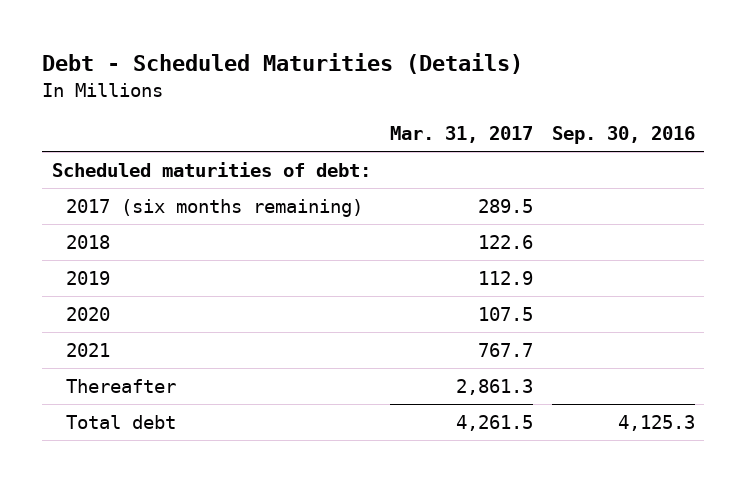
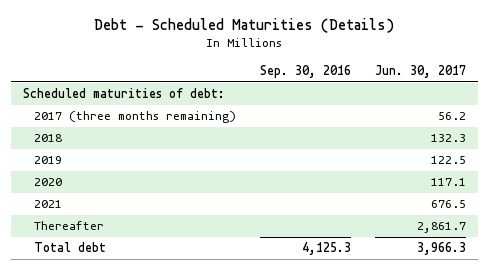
- | Mar. 31, 2017 | Sep. 30, 2016
+ | Sep. 30, 2016 | Jun. 30, 2017
- 2017 (six months remaining) | 289.5 |
+ 2017 (three months remaining) | | 56.2

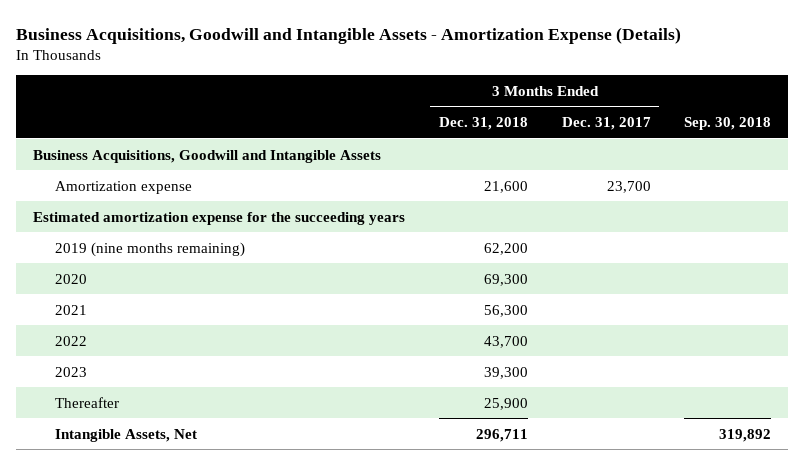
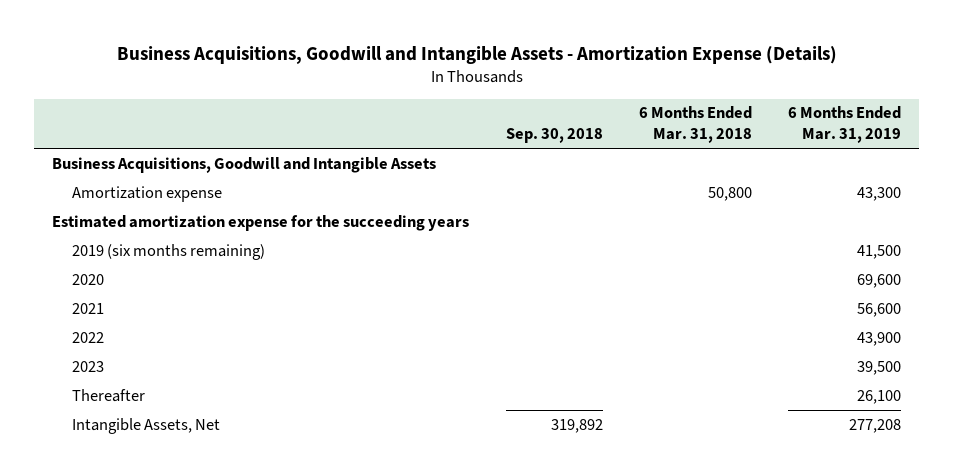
- | 3 Months Ended Dec. 31, 2018 | 3 Months Ended Dec. 31, 2017 | Sep. 30, 2018
+ | Sep. 30, 2018 | 6 Months Ended Mar. 31, 2018 | 6 Months Ended Mar. 31, 2019
- 2019 (nine months remaining) | 62,200 | |
+ 2019 (six months remaining) | | | 41,500

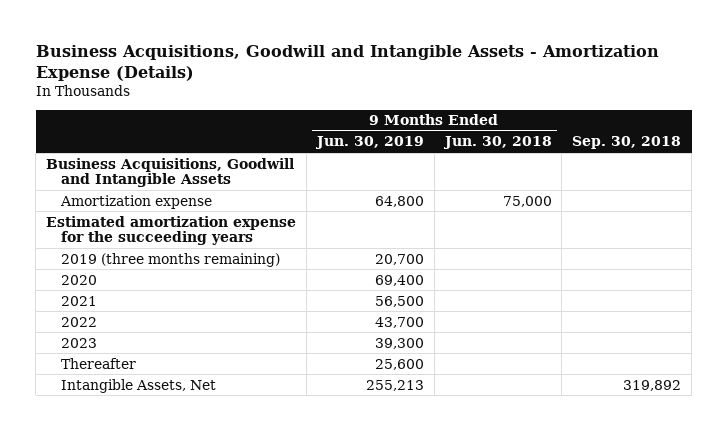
- | Sep. 30, 2018 | 6 Months Ended Mar. 31, 2018 | 6 Months Ended Mar. 31, 2019
+ | 9 Months Ended Jun. 30, 2019 | 9 Months Ended Jun. 30, 2018 | Sep. 30, 2018
- 2019 (six months remaining) | | | 41,500
+ 2019 (three months remaining) | 20,700 | |

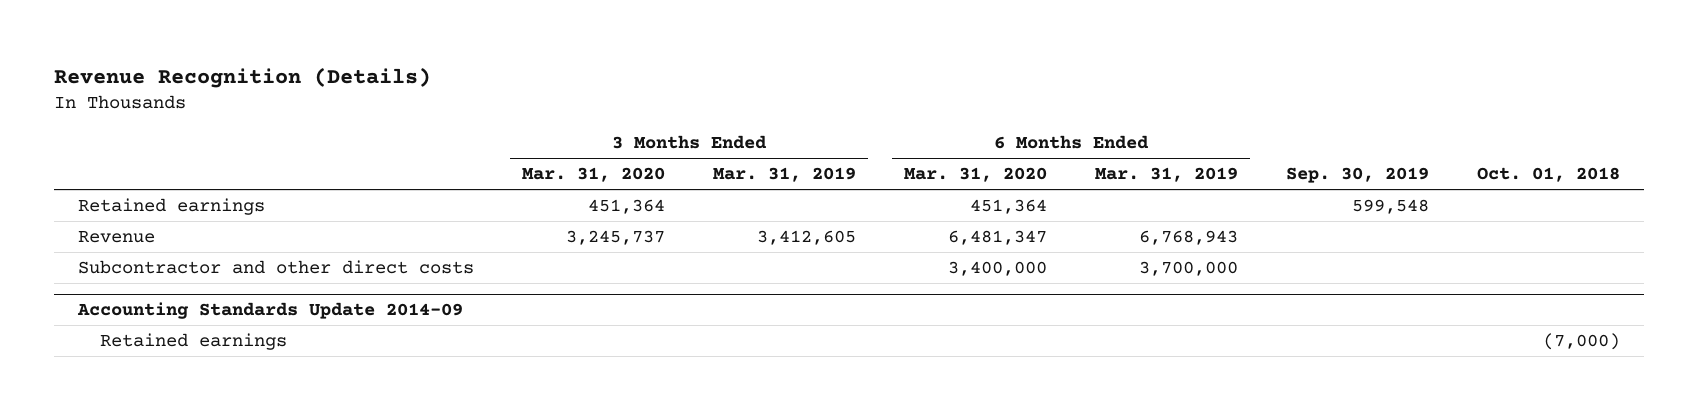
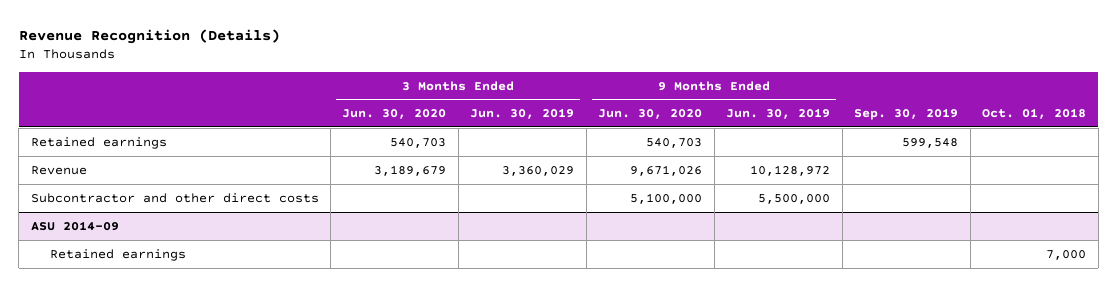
- | 3 Months Ended Mar. 31, 2020 | 3 Months Ended Mar. 31, 2019 | 6 Months Ended Mar. 31, 2020 | 6 Months Ended Mar. 31, 2019 | Sep. 30, 2019 | Oct. 01, 2018
+ | 3 Months Ended Jun. 30, 2020 | 3 Months Ended Jun. 30, 2019 | 9 Months Ended Jun. 30, 2020 | 9 Months Ended Jun. 30, 2019 | Sep. 30, 2019 | Oct. 01, 2018
- Accounting Standards Update 2014-09
- Retained earnings | | | | | | (7,000)
+ ASU 2014-09
+ Retained earnings | | | | | | 7,000

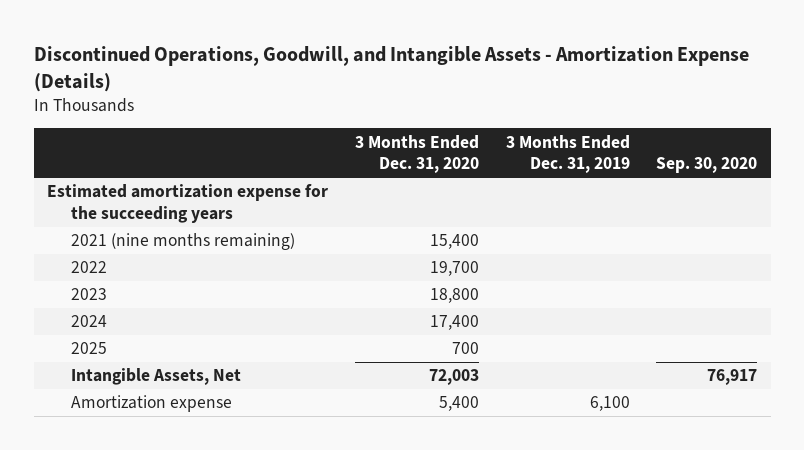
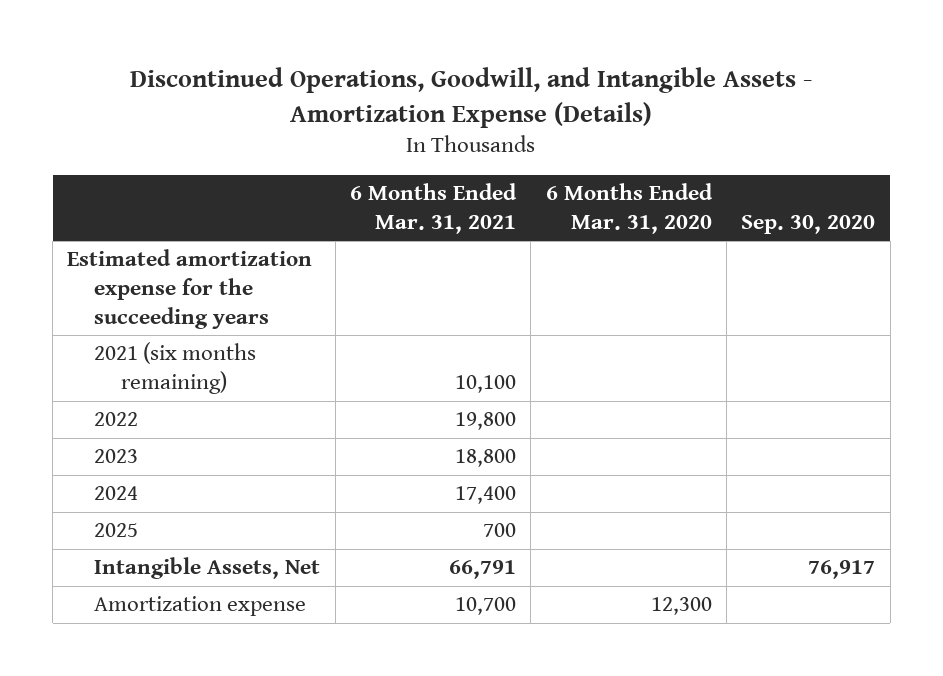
- | 3 Months Ended Dec. 31, 2020 | 3 Months Ended Dec. 31, 2019 | Sep. 30, 2020
+ | 6 Months Ended Mar. 31, 2021 | 6 Months Ended Mar. 31, 2020 | Sep. 30, 2020
- 2021 (nine months remaining) | 15,400 | |
+ 2021 (six months remaining) | 10,100 | |

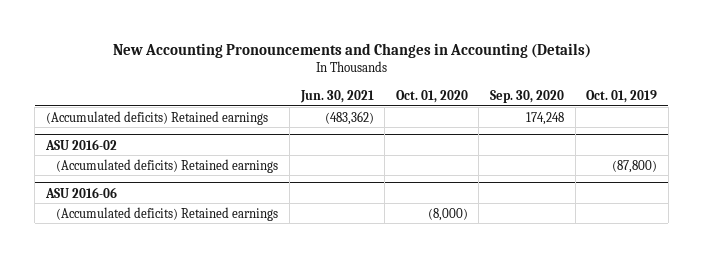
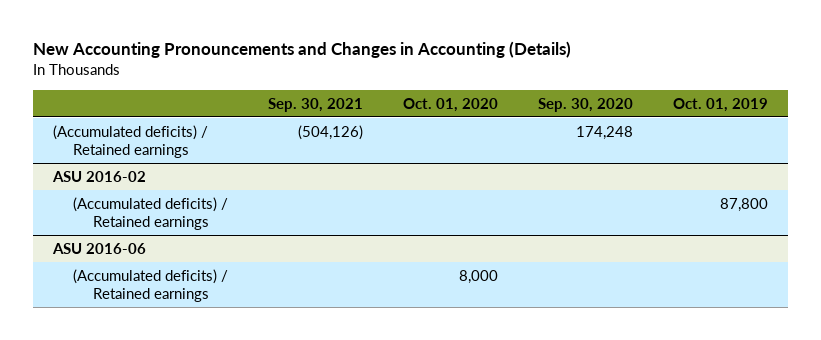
- | Jun. 30, 2021 | Oct. 01, 2020 | Sep. 30, 2020 | Oct. 01, 2019
+ | Sep. 30, 2021 | Oct. 01, 2020 | Sep. 30, 2020 | Oct. 01, 2019
- (Accumulated deficits) Retained earnings | (483,362) | | 174,248 |
+ (Accumulated deficits) / Retained earnings | (504,126) | | 174,248 |
@ ASU 2016-02
- (Accumulated deficits) Retained earnings | | | | (87,800)
+ (Accumulated deficits) / Retained earnings | | | | 87,800
@ ASU 2016-06
- (Accumulated deficits) Retained earnings | | (8,000) | |
+ (Accumulated deficits) / Retained earnings | | 8,000 | |

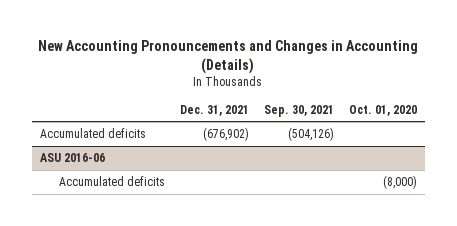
- | Sep. 30, 2021 | Oct. 01, 2020 | Sep. 30, 2020 | Oct. 01, 2019
+ | Dec. 31, 2021 | Sep. 30, 2021 | Oct. 01, 2020
- (Accumulated deficits) / Retained earnings | (504,126) | | 174,248 |
- ASU 2016-02
- (Accumulated deficits) / Retained earnings | | | | 87,800
+ Accumulated deficits | (676,902) | (504,126) |
@ ASU 2016-06
- (Accumulated deficits) / Retained earnings | | 8,000 | |
+ Accumulated deficits | | | (8,000)

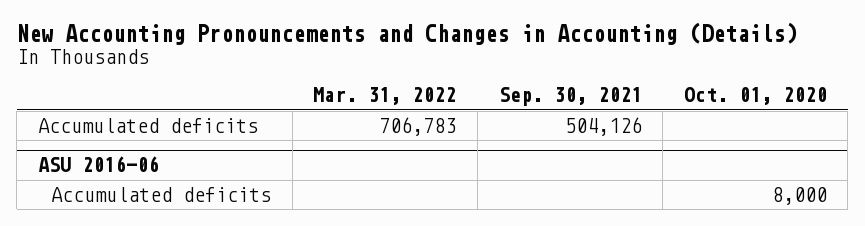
- | Dec. 31, 2021 | Sep. 30, 2021 | Oct. 01, 2020
+ | Mar. 31, 2022 | Sep. 30, 2021 | Oct. 01, 2020
- Accumulated deficits | (676,902) | (504,126) |
+ Accumulated deficits | 706,783 | 504,126 |
@ ASU 2016-06
- Accumulated deficits | | | (8,000)
+ Accumulated deficits | | | 8,000

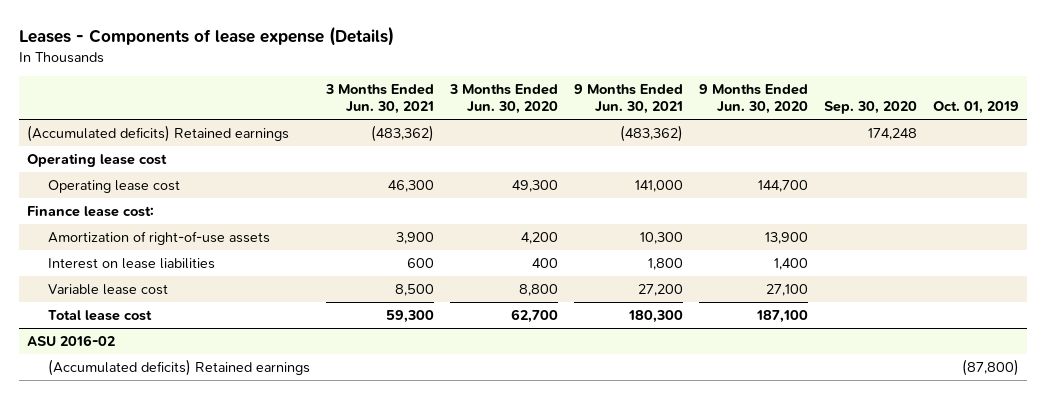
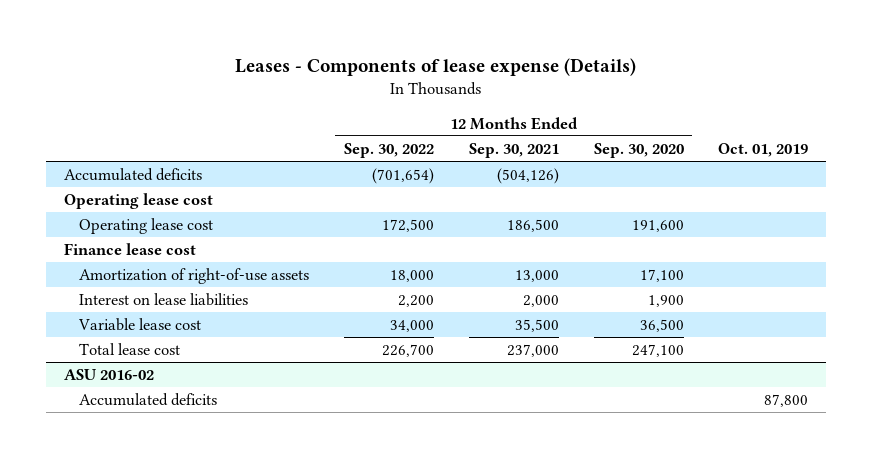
- | 3 Months Ended Jun. 30, 2021 | 3 Months Ended Jun. 30, 2020 | 9 Months Ended Jun. 30, 2021 | 9 Months Ended Jun. 30, 2020 | Sep. 30, 2020 | Oct. 01, 2019
+ | 12 Months Ended Sep. 30, 2022 | 12 Months Ended Sep. 30, 2021 | 12 Months Ended Sep. 30, 2020 | Oct. 01, 2019
- (Accumulated deficits) Retained earnings | (483,362) | | (483,362) | | 174,248 |
+ Accumulated deficits | (701,654) | (504,126) | |
- Finance lease cost:
+ Finance lease cost
@ ASU 2016-02
- (Accumulated deficits) Retained earnings | | | | | | (87,800)
+ Accumulated deficits | | | | 87,800

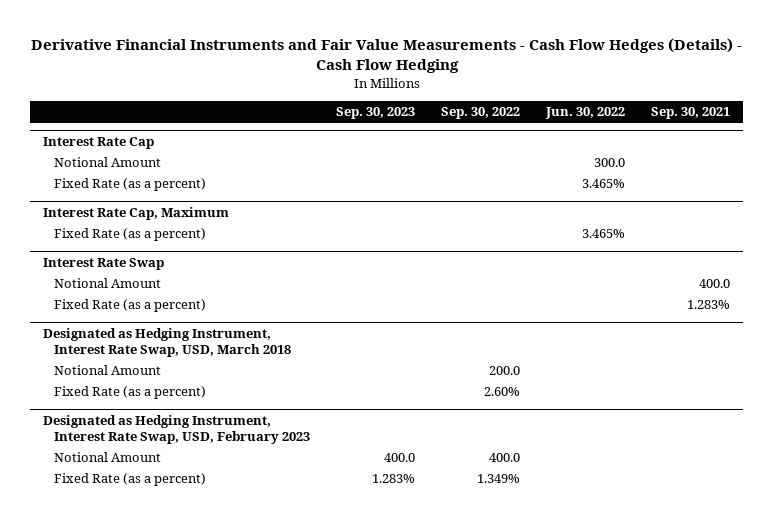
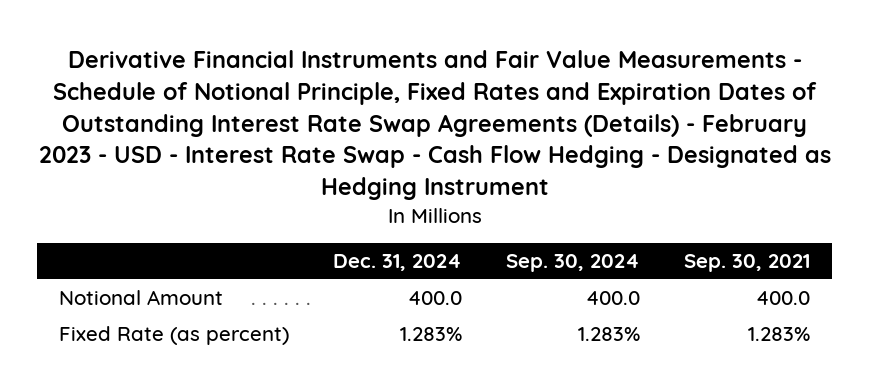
- Derivative Financial Instruments and Fair Value Measurements - Cash Flow Hedges (Details) - Cash Flow Hedging
+ Derivative Financial Instruments and Fair Value Measurements - Schedule of Notional Principle, Fixed Rates and Expiration Dates of Outstanding Interest Rate Swap Agreements (Details) - February 2023 - USD - Interest Rate Swap - Cash Flow Hedging - Designated as Hedging Instrument
- | Sep. 30, 2023 | Sep. 30, 2022 | Jun. 30, 2022 | Sep. 30, 2021
+ | Dec. 31, 2024 | Sep. 30, 2024 | Sep. 30, 2021
- Interest Rate Cap
- Notional Amount | | | 300.0 |
- Fixed Rate (as a percent) | | | 3.465% |
- Interest Rate Cap, Maximum
- Fixed Rate (as a percent) | | | 3.465% |
- Interest Rate Swap
- Fixed Rate (as a percent) | | | | 1.283%
- Designated as Hedging Instrument, Interest Rate Swap, USD, March 2018
- Notional Amount | | 200.0 | |
- Fixed Rate (as a percent) | | 2.60% | |
- Designated as Hedging Instrument, Interest Rate Swap, USD, February 2023
- Notional Amount | 400.0 | 400.0 | |
- Fixed Rate (as a percent) | 1.283% | 1.349% | |
+ Fixed Rate (as percent) | 1.283% | 1.283% | 1.283%

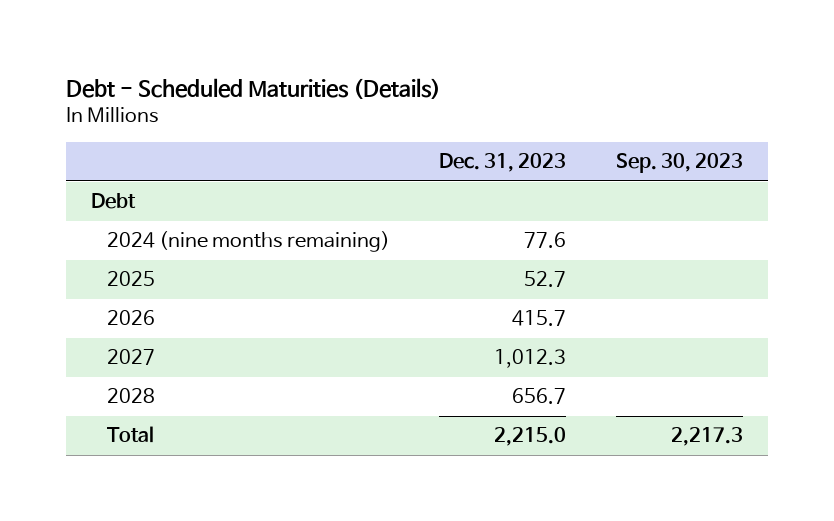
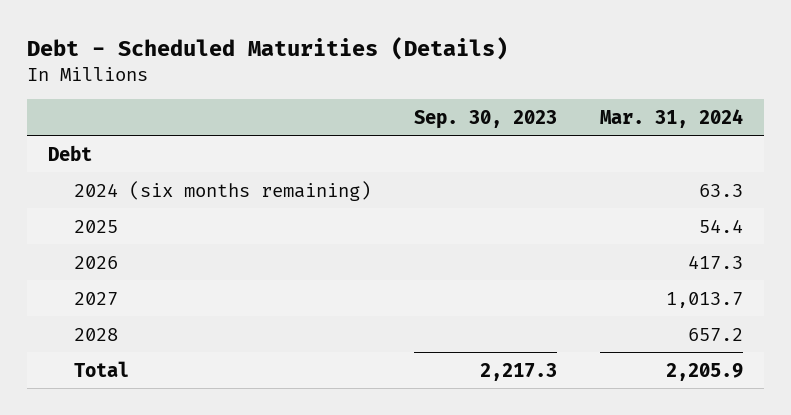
- | Dec. 31, 2023 | Sep. 30, 2023
+ | Sep. 30, 2023 | Mar. 31, 2024
- 2024 (nine months remaining) | 77.6 |
+ 2024 (six months remaining) | | 63.3

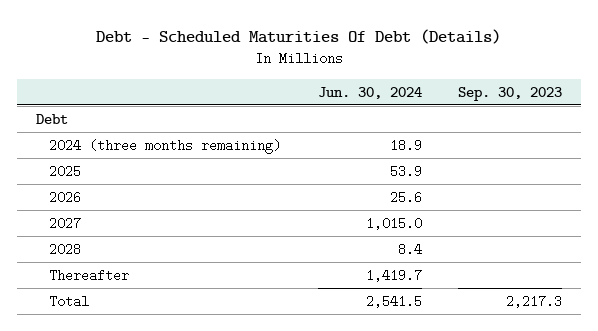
- Debt - Scheduled Maturities (Details)
+ Debt - Scheduled Maturities Of Debt (Details)
- | Sep. 30, 2023 | Mar. 31, 2024
+ | Jun. 30, 2024 | Sep. 30, 2023
- 2024 (six months remaining) | | 63.3
+ 2024 (three months remaining) | 18.9 |
+ Thereafter | 1,419.7 |

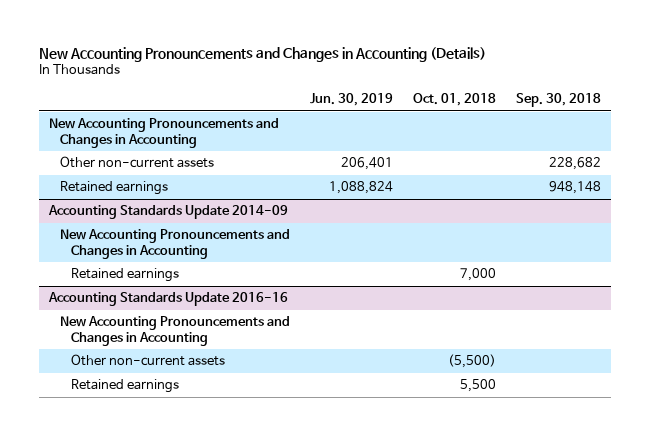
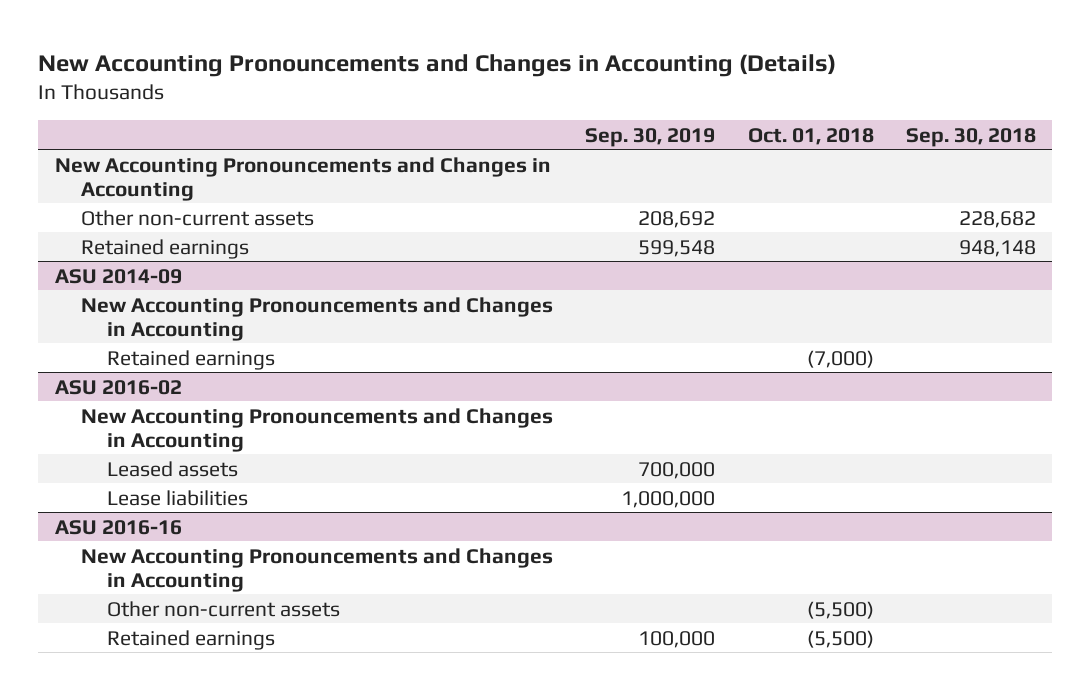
- | Jun. 30, 2019 | Oct. 01, 2018 | Sep. 30, 2018
+ | Sep. 30, 2019 | Oct. 01, 2018 | Sep. 30, 2018
- Accounting Standards Update 2014-09
+ ASU 2014-09
- Retained earnings | | 7,000 |
- Accounting Standards Update 2016-16
+ Retained earnings | | (7,000) |
+ ASU 2016-02
+ New Accounting Pronouncements and Changes in Accounting
+ Leased assets | 700,000 | |
+ Lease liabilities | 1,000,000 | |
+ ASU 2016-16
- Retained earnings | | 5,500 |
+ Retained earnings | 100,000 | (5,500) |

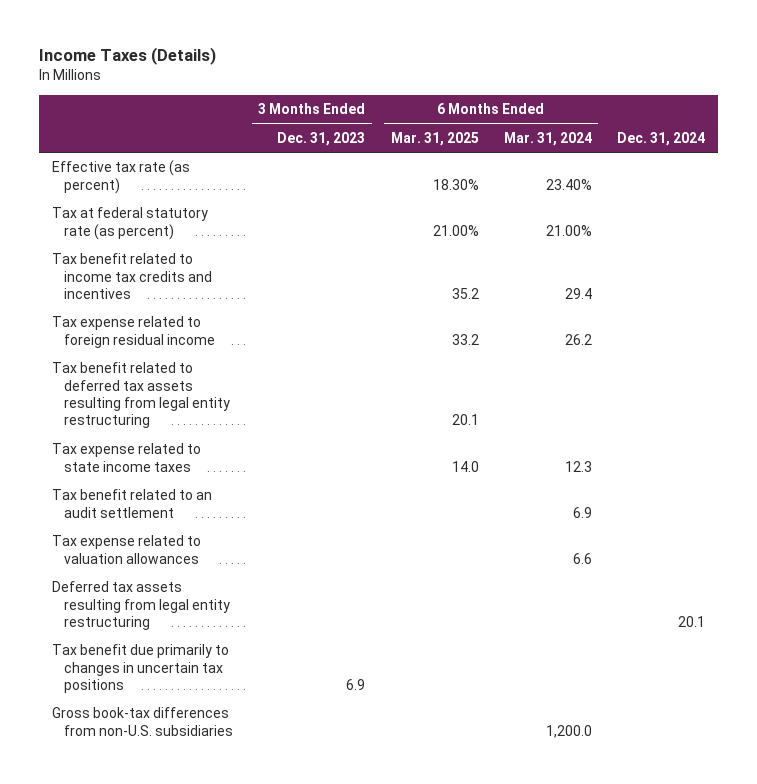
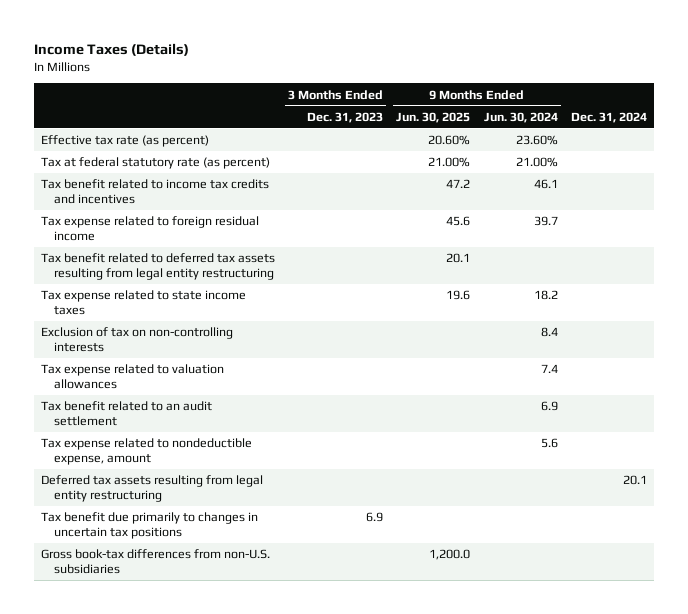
- | 3 Months Ended Dec. 31, 2023 | 6 Months Ended Mar. 31, 2025 | 6 Months Ended Mar. 31, 2024 | Dec. 31, 2024
+ | 3 Months Ended Dec. 31, 2023 | 9 Months Ended Jun. 30, 2025 | 9 Months Ended Jun. 30, 2024 | Dec. 31, 2024
+ Exclusion of tax on non-controlling interests | | | 8.4 |
moved down: Tax benefit related to an audit settlement | | | 6.9 |
+ Tax expense related to nondeductible expense, amount | | | 5.6 |

